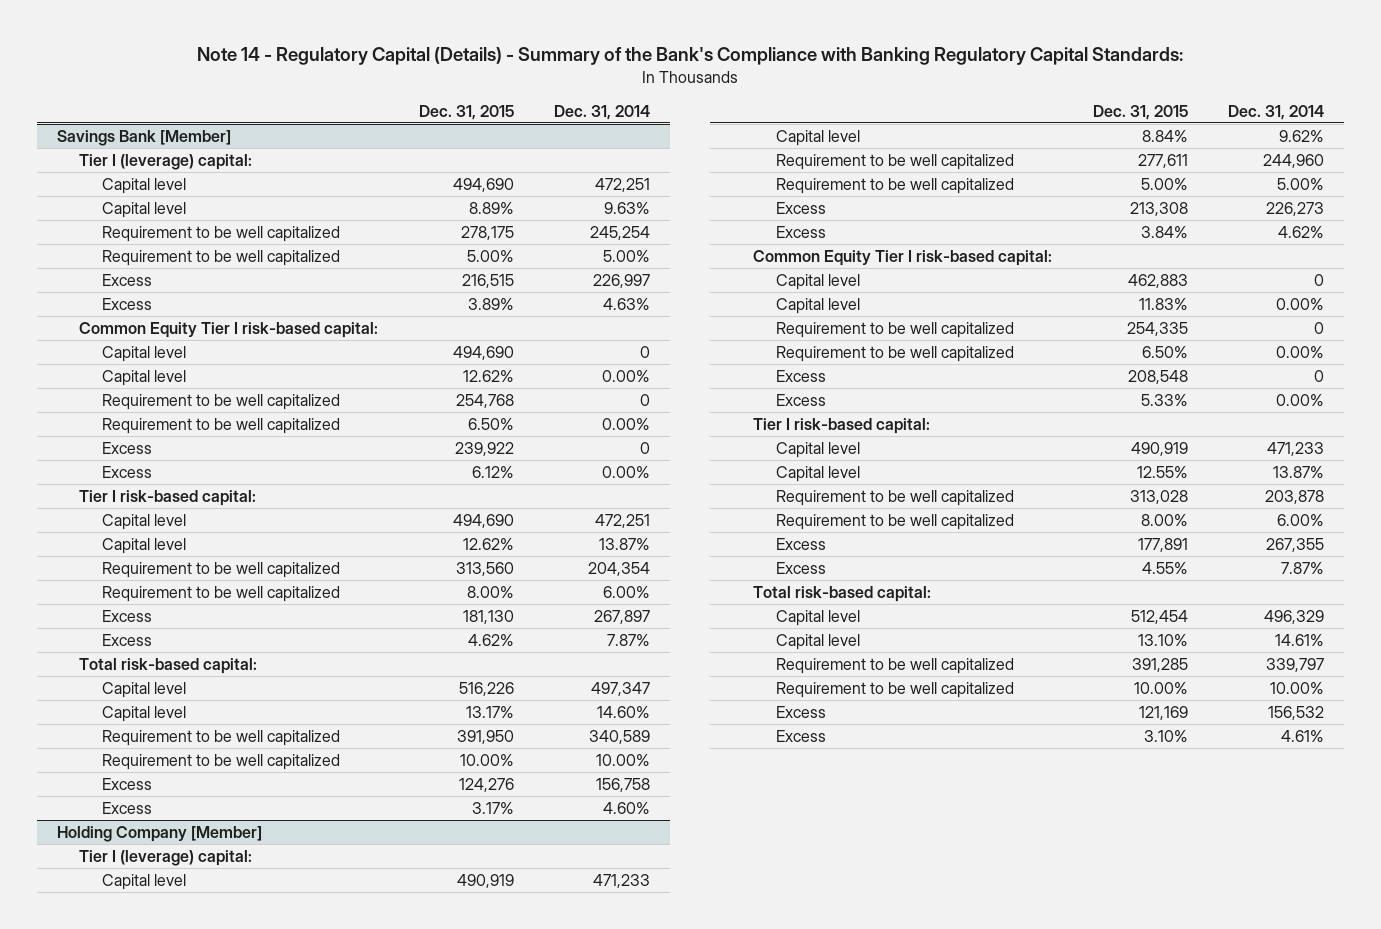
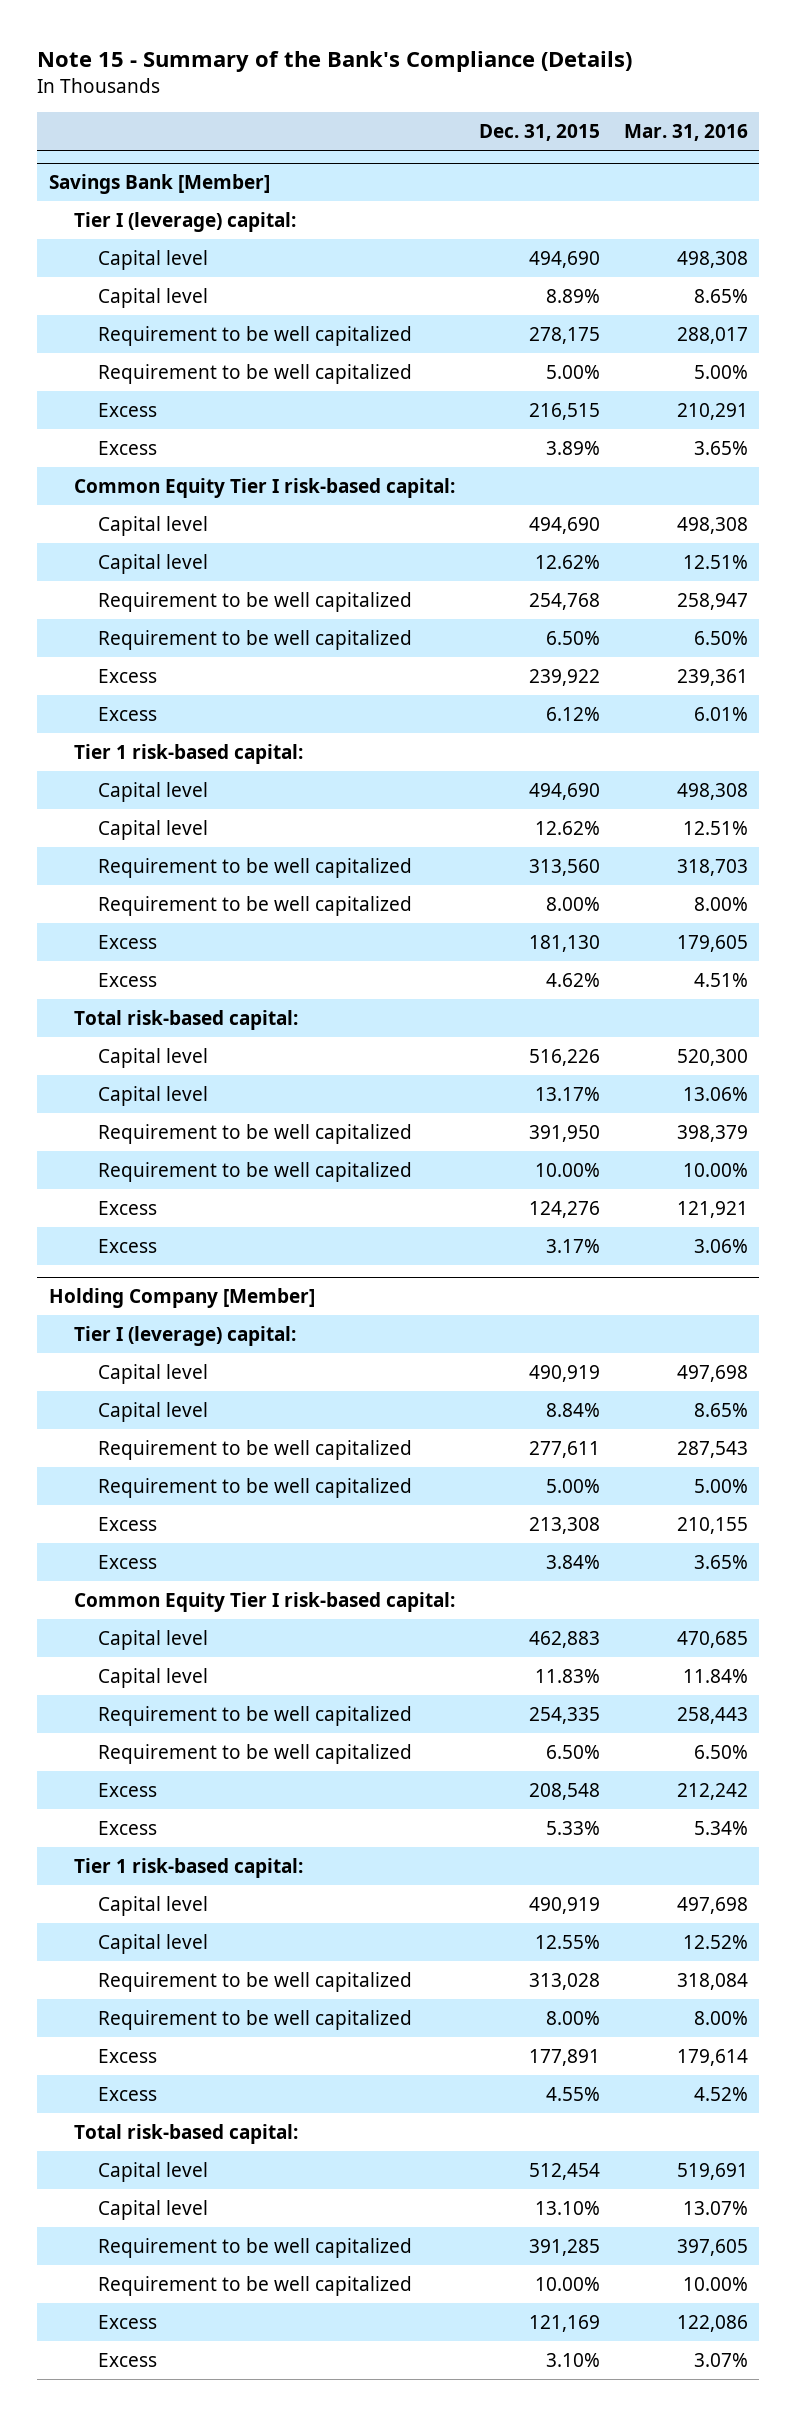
- Note 14 - Regulatory Capital (Details) - Summary of the Bank's Compliance with Banking Regulatory Capital Standards:
+ Note 15 - Summary of the Bank's Compliance (Details)
- | Dec. 31, 2015 | Dec. 31, 2014
+ | Dec. 31, 2015 | Mar. 31, 2016
@ Savings Bank [Member]
- Tier I risk-based capital:
+ Tier 1 risk-based capital:
@ Holding Company [Member]
- Tier I risk-based capital:
+ Tier 1 risk-based capital:

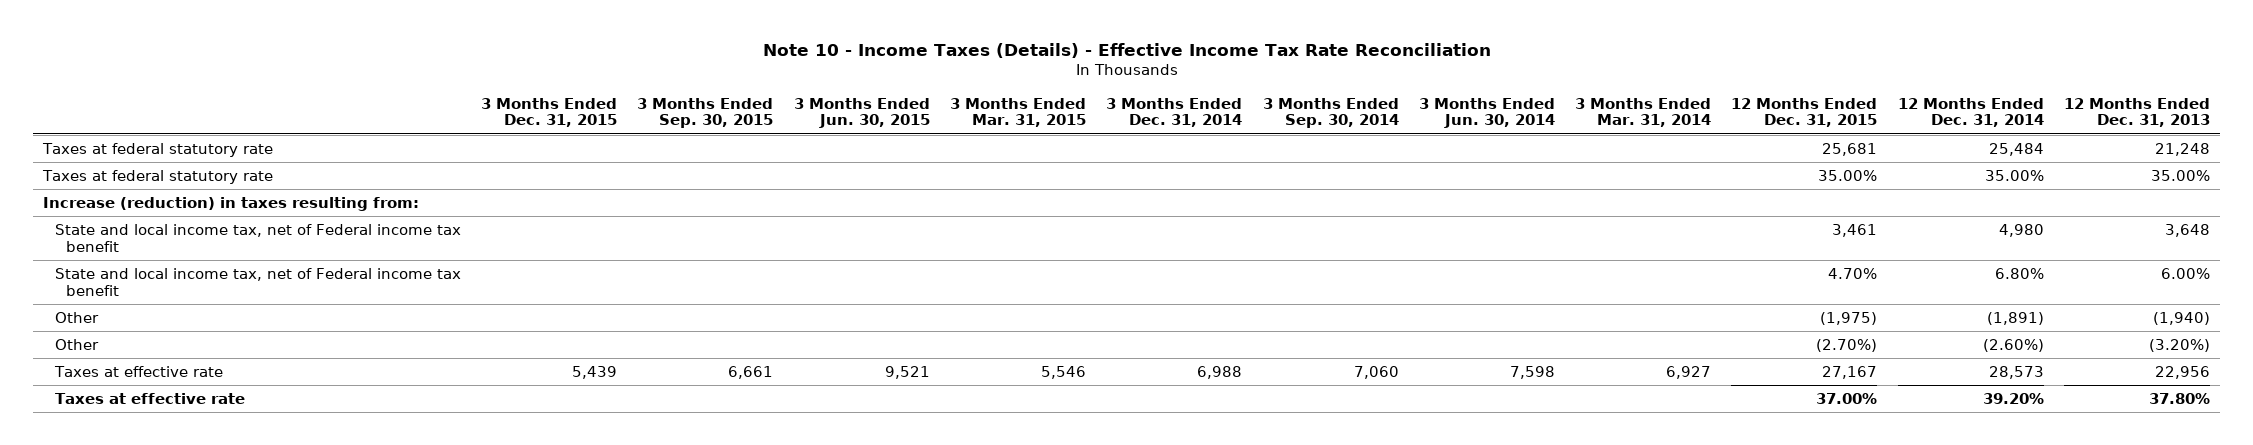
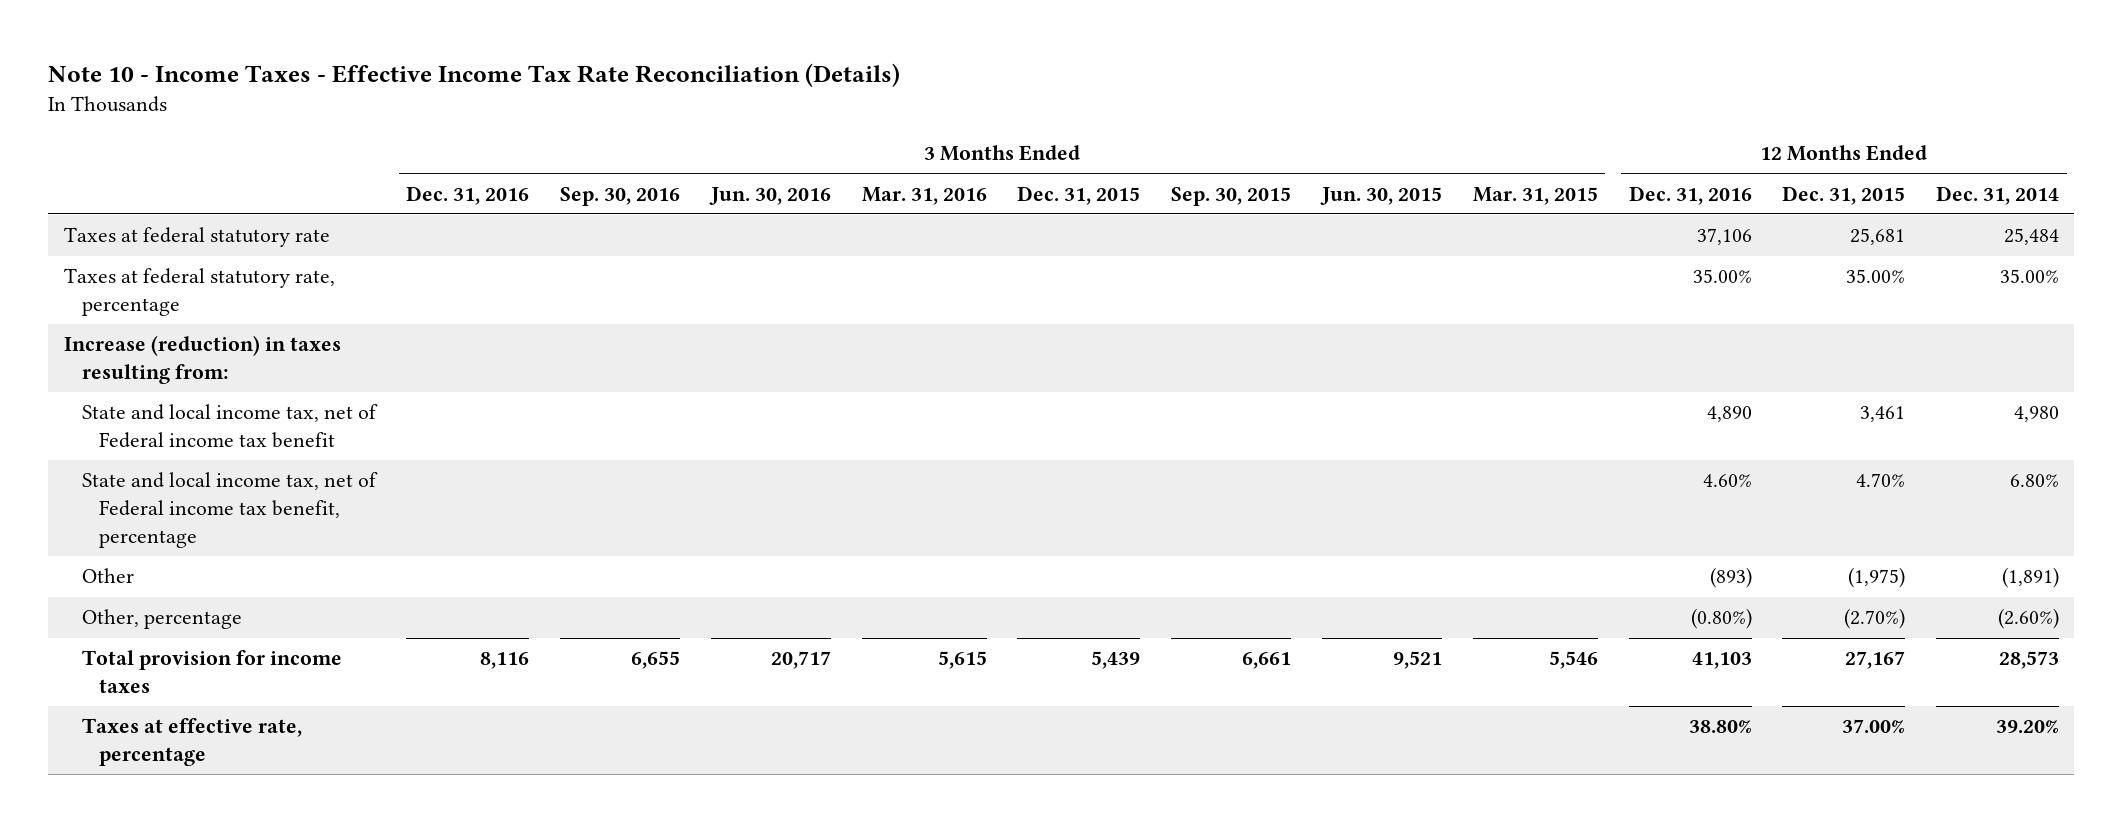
- Note 10 - Income Taxes (Details) - Effective Income Tax Rate Reconciliation
+ Note 10 - Income Taxes - Effective Income Tax Rate Reconciliation (Details)
- | 3 Months Ended Dec. 31, 2015 | 3 Months Ended Sep. 30, 2015 | 3 Months Ended Jun. 30, 2015 | 3 Months Ended Mar. 31, 2015 | 3 Months Ended Dec. 31, 2014 | 3 Months Ended Sep. 30, 2014 | 3 Months Ended Jun. 30, 2014 | 3 Months Ended Mar. 31, 2014 | 12 Months Ended Dec. 31, 2015 | 12 Months Ended Dec. 31, 2014 | 12 Months Ended Dec. 31, 2013
+ | 3 Months Ended Dec. 31, 2016 | 3 Months Ended Sep. 30, 2016 | 3 Months Ended Jun. 30, 2016 | 3 Months Ended Mar. 31, 2016 | 3 Months Ended Dec. 31, 2015 | 3 Months Ended Sep. 30, 2015 | 3 Months Ended Jun. 30, 2015 | 3 Months Ended Mar. 31, 2015 | 12 Months Ended Dec. 31, 2016 | 12 Months Ended Dec. 31, 2015 | 12 Months Ended Dec. 31, 2014
- Taxes at federal statutory rate | | | | | | | | | 35.00% | 35.00% | 35.00%
+ Taxes at federal statutory rate, percentage | | | | | | | | | 35.00% | 35.00% | 35.00%
- State and local income tax, net of Federal income tax benefit | | | | | | | | | 4.70% | 6.80% | 6.00%
+ State and local income tax, net of Federal income tax benefit, percentage | | | | | | | | | 4.60% | 4.70% | 6.80%
- Other | | | | | | | | | (2.70%) | (2.60%) | (3.20%)
- Taxes at effective rate | 5,439 | 6,661 | 9,521 | 5,546 | 6,988 | 7,060 | 7,598 | 6,927 | 27,167 | 28,573 | 22,956
- Taxes at effective rate | | | | | | | | | 37.00% | 39.20% | 37.80%
+ Other, percentage | | | | | | | | | (0.80%) | (2.70%) | (2.60%)
+ Total provision for income taxes | 8,116 | 6,655 | 20,717 | 5,615 | 5,439 | 6,661 | 9,521 | 5,546 | 41,103 | 27,167 | 28,573
+ Taxes at effective rate, percentage | | | | | | | | | 38.80% | 37.00% | 39.20%

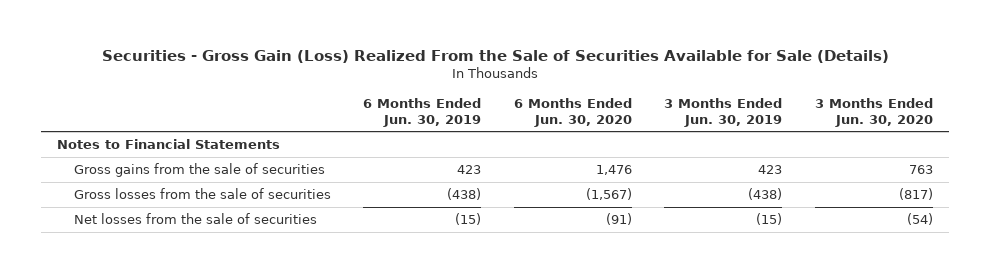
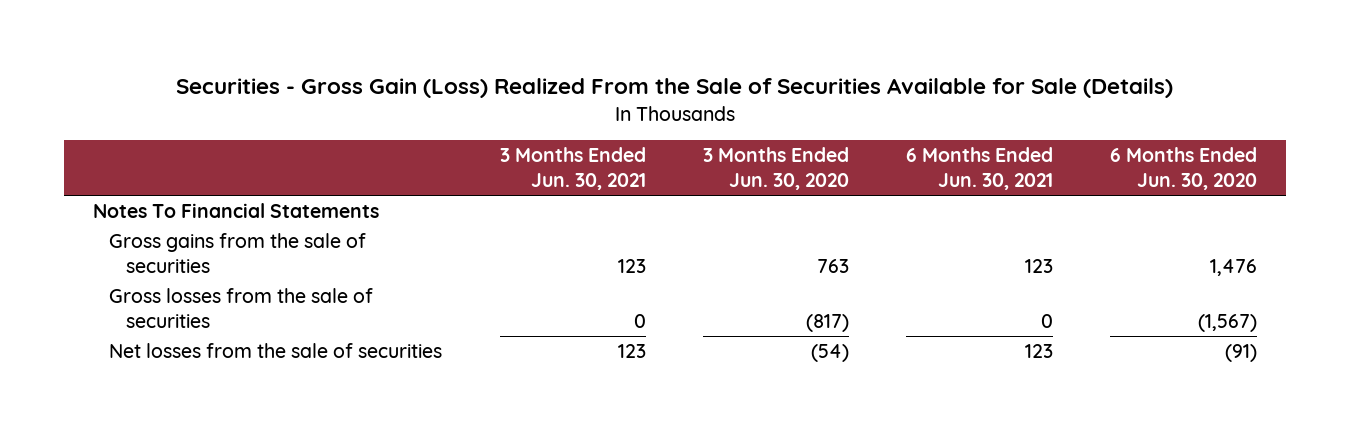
- | 6 Months Ended Jun. 30, 2019 | 6 Months Ended Jun. 30, 2020 | 3 Months Ended Jun. 30, 2019 | 3 Months Ended Jun. 30, 2020
+ | 3 Months Ended Jun. 30, 2021 | 3 Months Ended Jun. 30, 2020 | 6 Months Ended Jun. 30, 2021 | 6 Months Ended Jun. 30, 2020
- Notes to Financial Statements
+ Notes To Financial Statements

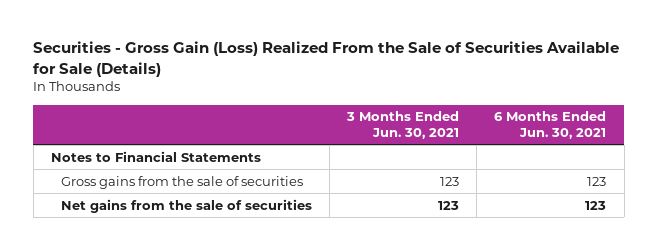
- | 3 Months Ended Jun. 30, 2021 | 3 Months Ended Jun. 30, 2020 | 6 Months Ended Jun. 30, 2021 | 6 Months Ended Jun. 30, 2020
+ | 3 Months Ended Jun. 30, 2021 | 6 Months Ended Jun. 30, 2021
- Notes To Financial Statements
+ Notes to Financial Statements
- Gross losses from the sale of securities | 0 | (817) | 0 | (1,567)
- Net losses from the sale of securities | 123 | (54) | 123 | (91)
+ Net gains from the sale of securities | 123 | 123

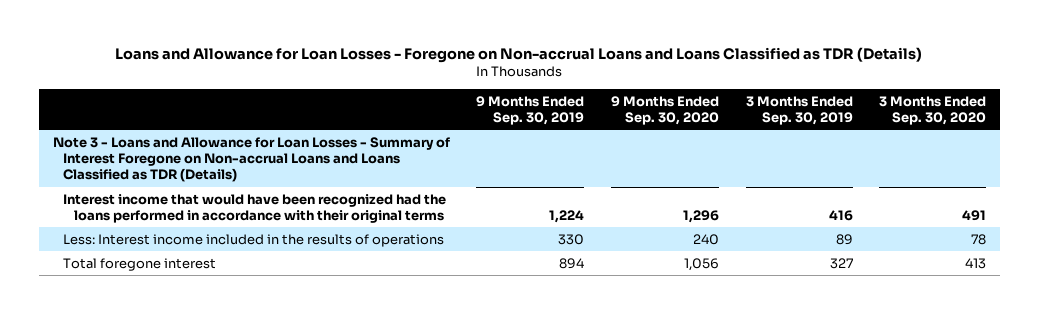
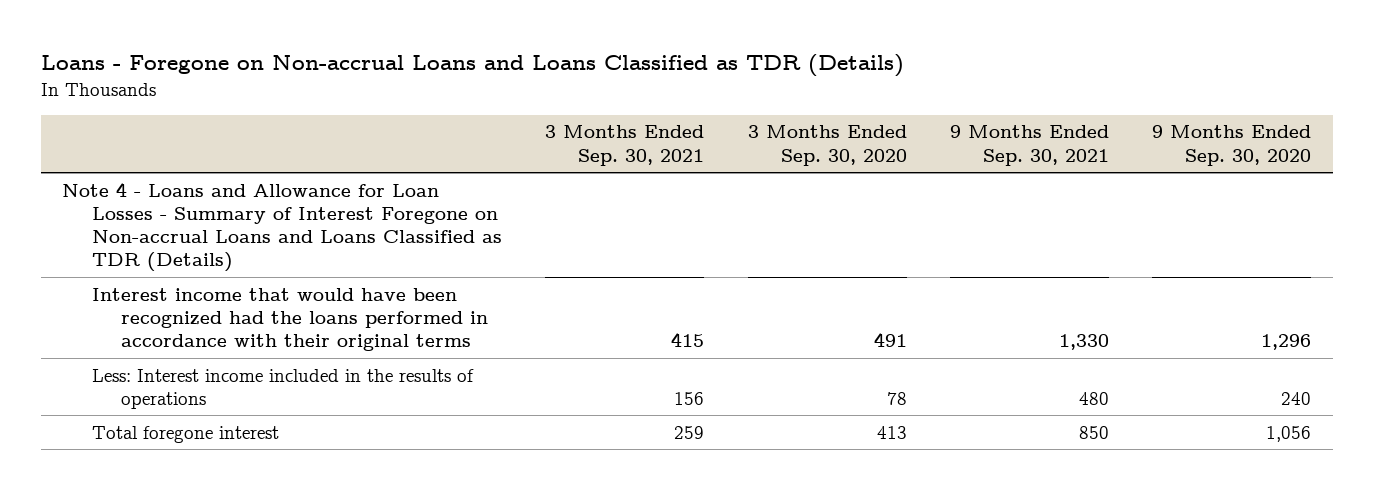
- Loans and Allowance for Loan Losses - Foregone on Non-accrual Loans and Loans Classified as TDR (Details)
+ Loans - Foregone on Non-accrual Loans and Loans Classified as TDR (Details)
- | 9 Months Ended Sep. 30, 2019 | 9 Months Ended Sep. 30, 2020 | 3 Months Ended Sep. 30, 2019 | 3 Months Ended Sep. 30, 2020
+ | 3 Months Ended Sep. 30, 2021 | 3 Months Ended Sep. 30, 2020 | 9 Months Ended Sep. 30, 2021 | 9 Months Ended Sep. 30, 2020
- Note 3 - Loans and Allowance for Loan Losses - Summary of Interest Foregone on Non-accrual Loans and Loans Classified as TDR (Details)
+ Note 4 - Loans and Allowance for Loan Losses - Summary of Interest Foregone on Non-accrual Loans and Loans Classified as TDR (Details)

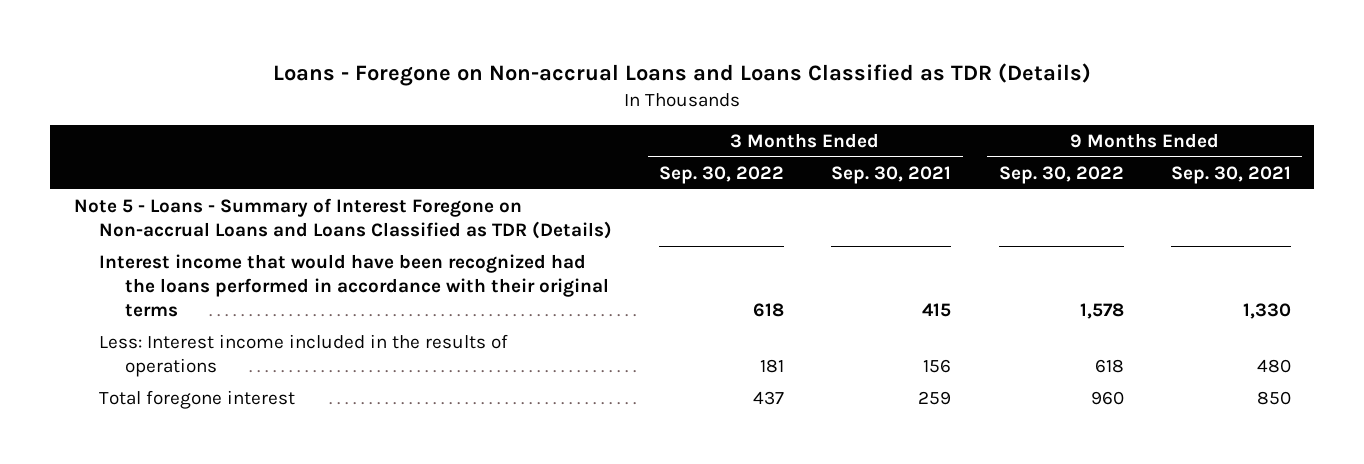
- | 3 Months Ended Sep. 30, 2021 | 3 Months Ended Sep. 30, 2020 | 9 Months Ended Sep. 30, 2021 | 9 Months Ended Sep. 30, 2020
+ | 3 Months Ended Sep. 30, 2022 | 3 Months Ended Sep. 30, 2021 | 9 Months Ended Sep. 30, 2022 | 9 Months Ended Sep. 30, 2021
- Note 4 - Loans and Allowance for Loan Losses - Summary of Interest Foregone on Non-accrual Loans and Loans Classified as TDR (Details)
+ Note 5 - Loans - Summary of Interest Foregone on Non-accrual Loans and Loans Classified as TDR (Details)

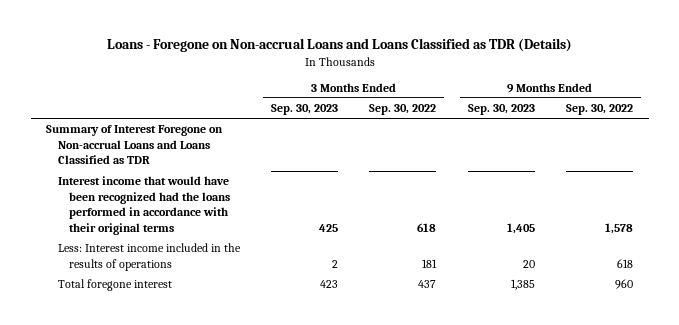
- | 3 Months Ended Sep. 30, 2022 | 3 Months Ended Sep. 30, 2021 | 9 Months Ended Sep. 30, 2022 | 9 Months Ended Sep. 30, 2021
+ | 3 Months Ended Sep. 30, 2023 | 3 Months Ended Sep. 30, 2022 | 9 Months Ended Sep. 30, 2023 | 9 Months Ended Sep. 30, 2022
- Note 5 - Loans - Summary of Interest Foregone on Non-accrual Loans and Loans Classified as TDR (Details)
+ Summary of Interest Foregone on Non-accrual Loans and Loans Classified as TDR

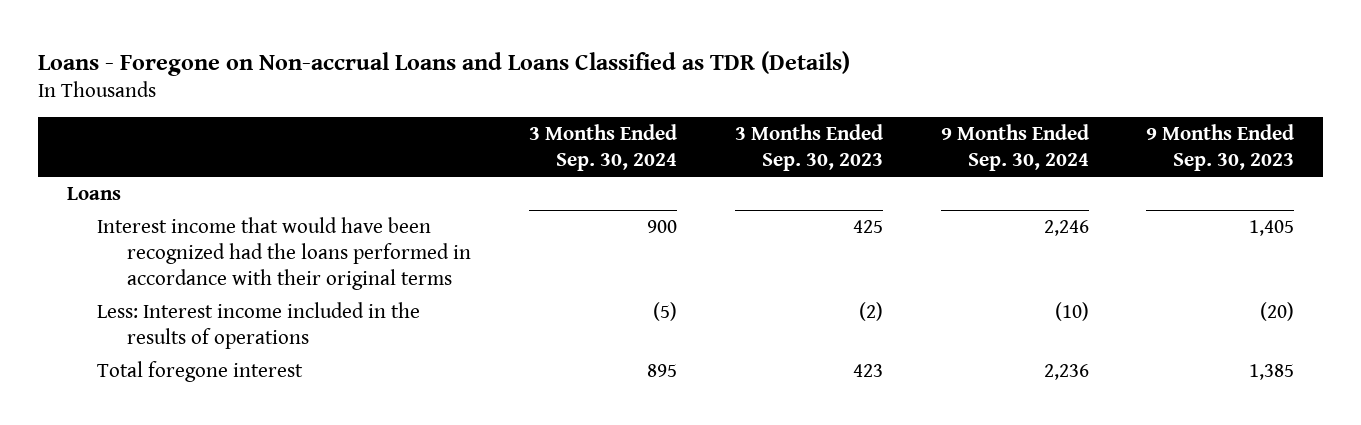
- | 3 Months Ended Sep. 30, 2023 | 3 Months Ended Sep. 30, 2022 | 9 Months Ended Sep. 30, 2023 | 9 Months Ended Sep. 30, 2022
+ | 3 Months Ended Sep. 30, 2024 | 3 Months Ended Sep. 30, 2023 | 9 Months Ended Sep. 30, 2024 | 9 Months Ended Sep. 30, 2023
- Summary of Interest Foregone on Non-accrual Loans and Loans Classified as TDR
+ Loans
- Less: Interest income included in the results of operations | 2 | 181 | 20 | 618
+ Less: Interest income included in the results of operations | (5) | (2) | (10) | (20)

